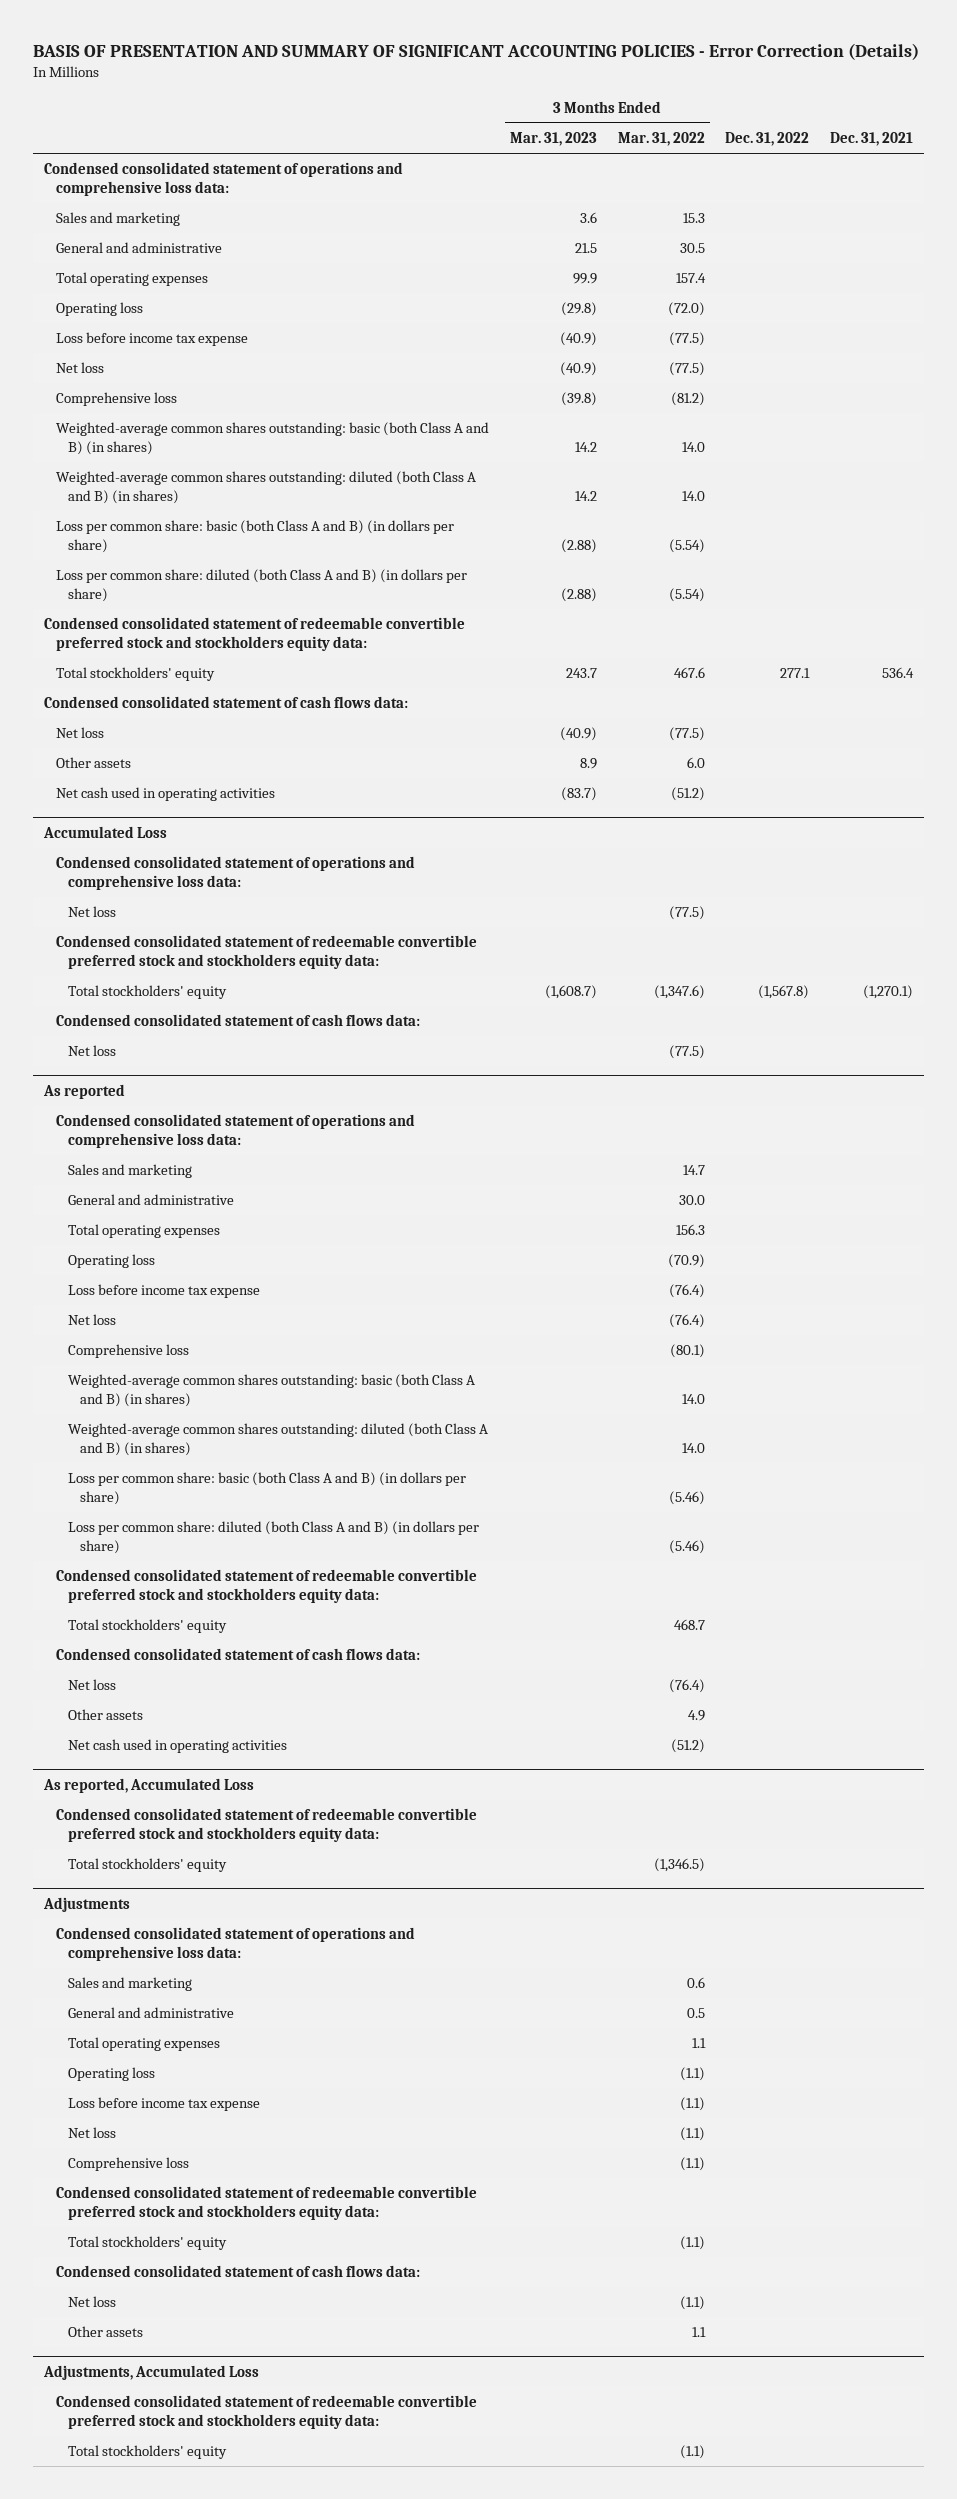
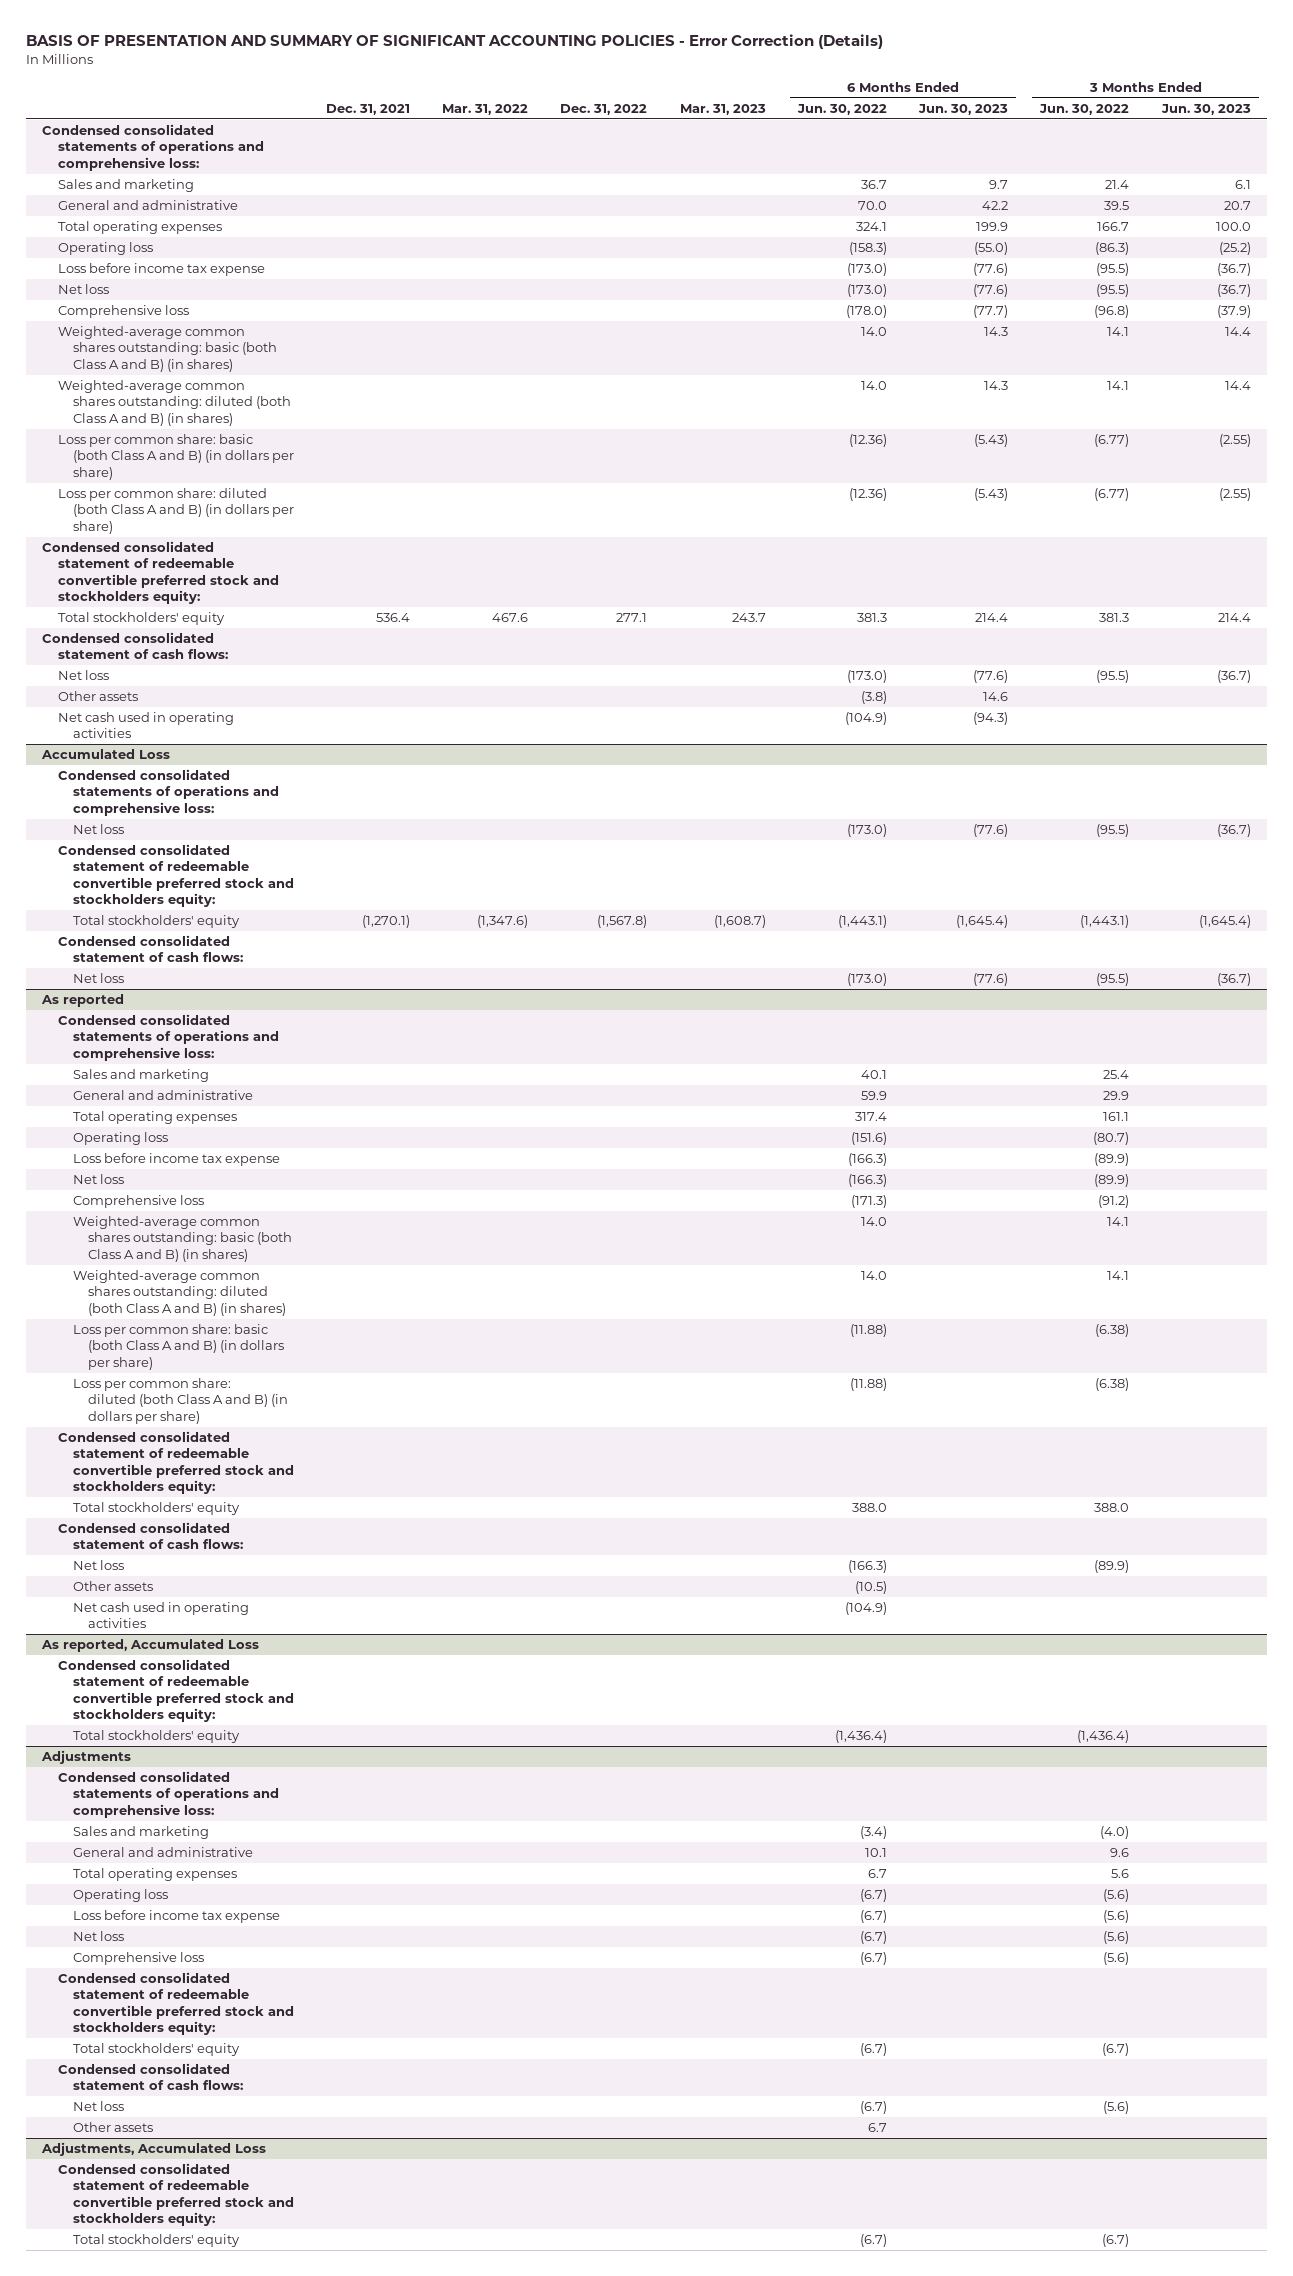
- | 3 Months Ended Mar. 31, 2023 | 3 Months Ended Mar. 31, 2022 | Dec. 31, 2022 | Dec. 31, 2021
+ | Dec. 31, 2021 | Mar. 31, 2022 | Dec. 31, 2022 | Mar. 31, 2023 | 6 Months Ended Jun. 30, 2022 | 6 Months Ended Jun. 30, 2023 | 3 Months Ended Jun. 30, 2022 | 3 Months Ended Jun. 30, 2023
- Condensed consolidated statement of operations and comprehensive loss data:
+ Condensed consolidated statements of operations and comprehensive loss:
- Condensed consolidated statement of redeemable convertible preferred stock and stockholders equity data:
+ Condensed consolidated statement of redeemable convertible preferred stock and stockholders equity:
- Condensed consolidated statement of cash flows data:
+ Condensed consolidated statement of cash flows:
@ Accumulated Loss
- Condensed consolidated statement of operations and comprehensive loss data:
+ Condensed consolidated statements of operations and comprehensive loss:
- Condensed consolidated statement of redeemable convertible preferred stock and stockholders equity data:
+ Condensed consolidated statement of redeemable convertible preferred stock and stockholders equity:
- Condensed consolidated statement of cash flows data:
+ Condensed consolidated statement of cash flows:
@ As reported
- Condensed consolidated statement of operations and comprehensive loss data:
+ Condensed consolidated statements of operations and comprehensive loss:
- Condensed consolidated statement of redeemable convertible preferred stock and stockholders equity data:
+ Condensed consolidated statement of redeemable convertible preferred stock and stockholders equity:
- Condensed consolidated statement of cash flows data:
+ Condensed consolidated statement of cash flows:
@ As reported, Accumulated Loss
- Condensed consolidated statement of redeemable convertible preferred stock and stockholders equity data:
+ Condensed consolidated statement of redeemable convertible preferred stock and stockholders equity:
@ Adjustments
- Condensed consolidated statement of operations and comprehensive loss data:
+ Condensed consolidated statements of operations and comprehensive loss:
- Condensed consolidated statement of redeemable convertible preferred stock and stockholders equity data:
+ Condensed consolidated statement of redeemable convertible preferred stock and stockholders equity:
- Condensed consolidated statement of cash flows data:
+ Condensed consolidated statement of cash flows:
@ Adjustments, Accumulated Loss
- Condensed consolidated statement of redeemable convertible preferred stock and stockholders equity data:
+ Condensed consolidated statement of redeemable convertible preferred stock and stockholders equity:

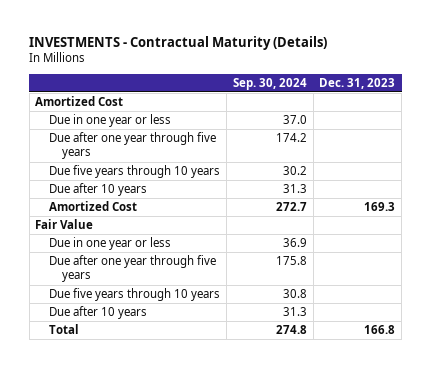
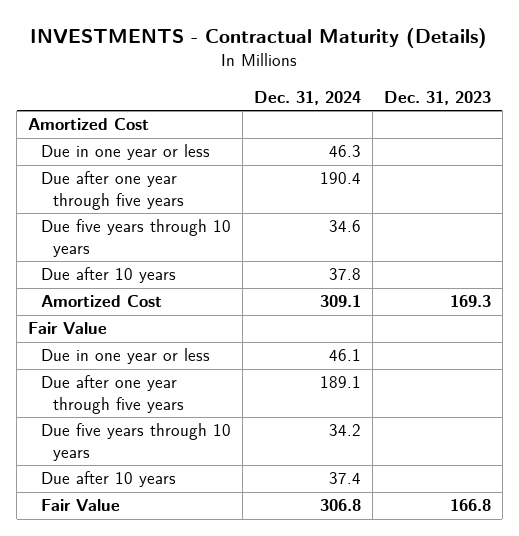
- | Sep. 30, 2024 | Dec. 31, 2023
+ | Dec. 31, 2024 | Dec. 31, 2023
- Total | 274.8 | 166.8
+ Fair Value | 306.8 | 166.8

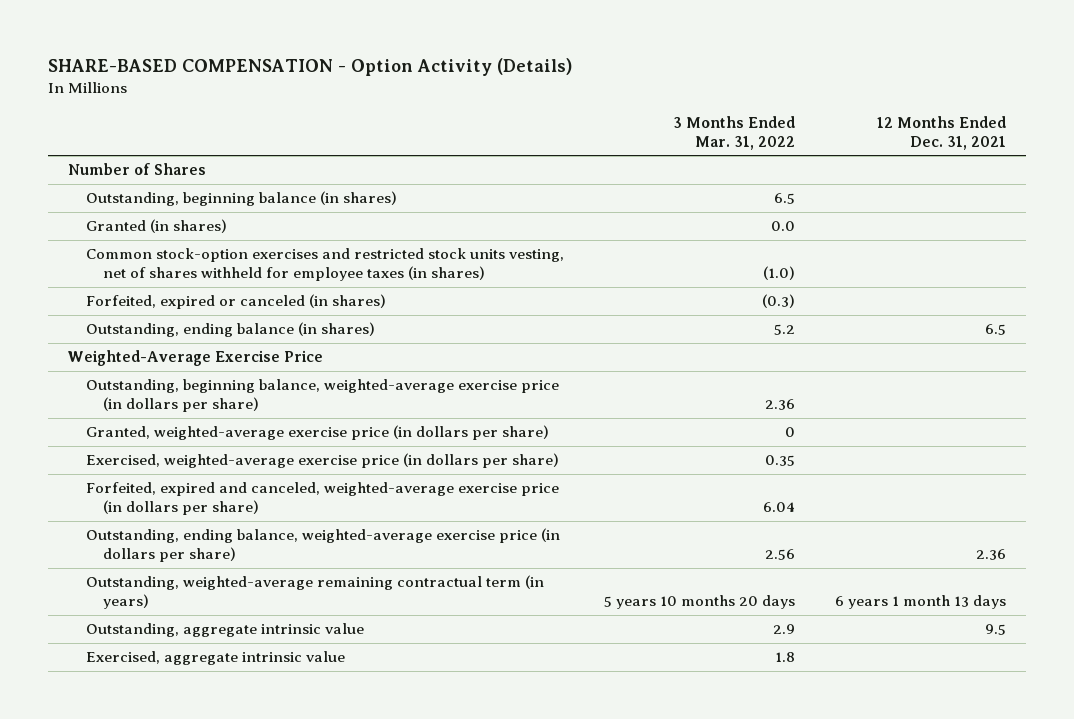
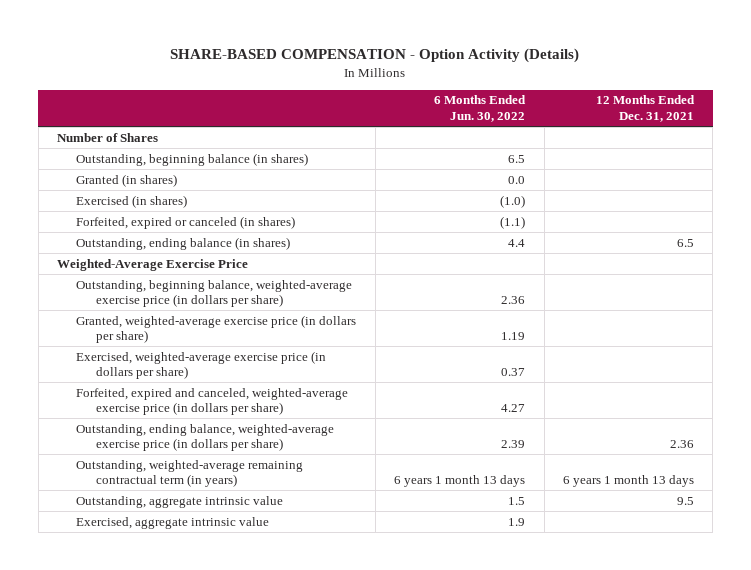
- | 3 Months Ended Mar. 31, 2022 | 12 Months Ended Dec. 31, 2021
+ | 6 Months Ended Jun. 30, 2022 | 12 Months Ended Dec. 31, 2021
- Common stock-option exercises and restricted stock units vesting, net of shares withheld for employee taxes (in shares) | (1.0) |
+ Exercised (in shares) | (1.0) |

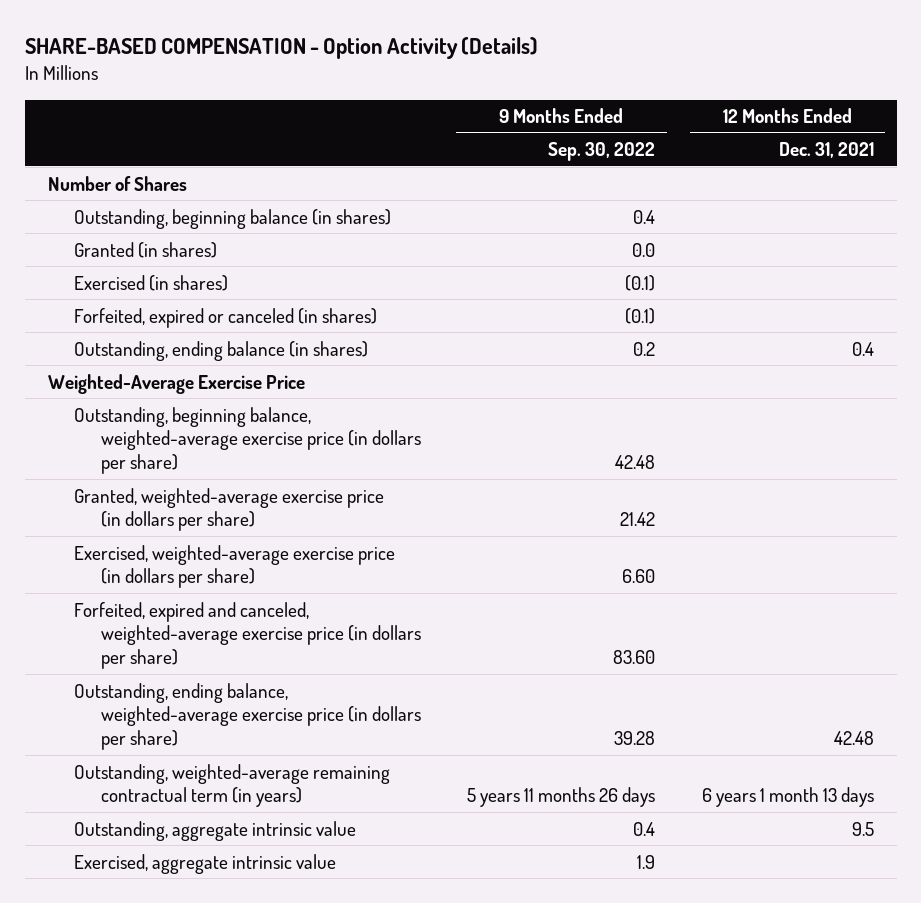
- | 6 Months Ended Jun. 30, 2022 | 12 Months Ended Dec. 31, 2021
+ | 9 Months Ended Sep. 30, 2022 | 12 Months Ended Dec. 31, 2021
- Outstanding, ending balance (in shares) | 4.4 | 6.5
+ Outstanding, ending balance (in shares) | 0.2 | 0.4
- Outstanding, ending balance, weighted-average exercise price (in dollars per share) | 2.39 | 2.36
+ Outstanding, ending balance, weighted-average exercise price (in dollars per share) | 39.28 | 42.48

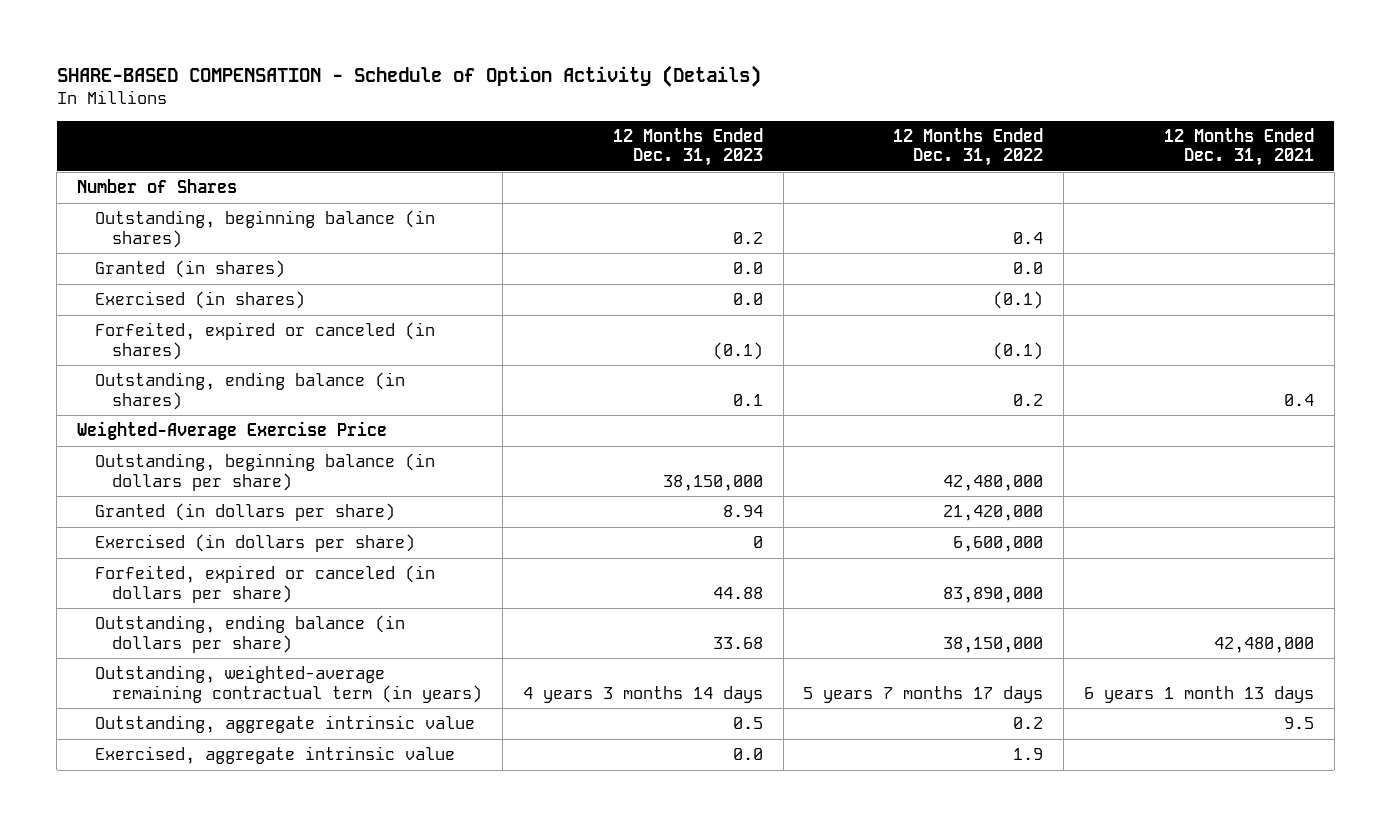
- SHARE-BASED COMPENSATION - Option Activity (Details)
+ SHARE-BASED COMPENSATION - Schedule of Option Activity (Details)
- | 9 Months Ended Sep. 30, 2022 | 12 Months Ended Dec. 31, 2021
+ | 12 Months Ended Dec. 31, 2023 | 12 Months Ended Dec. 31, 2022 | 12 Months Ended Dec. 31, 2021
- Outstanding, beginning balance, weighted-average exercise price (in dollars per share) | 42.48 |
- Granted, weighted-average exercise price (in dollars per share) | 21.42 |
- Exercised, weighted-average exercise price (in dollars per share) | 6.60 |
- Forfeited, expired and canceled, weighted-average exercise price (in dollars per share) | 83.60 |
- Outstanding, ending balance, weighted-average exercise price (in dollars per share) | 39.28 | 42.48
+ Outstanding, beginning balance (in dollars per share) | 38,150,000 | 42,480,000 |
+ Granted (in dollars per share) | 8.94 | 21,420,000 |
+ Exercised (in dollars per share) | 0 | 6,600,000 |
+ Forfeited, expired or canceled (in dollars per share) | 44.88 | 83,890,000 |
+ Outstanding, ending balance (in dollars per share) | 33.68 | 38,150,000 | 42,480,000

